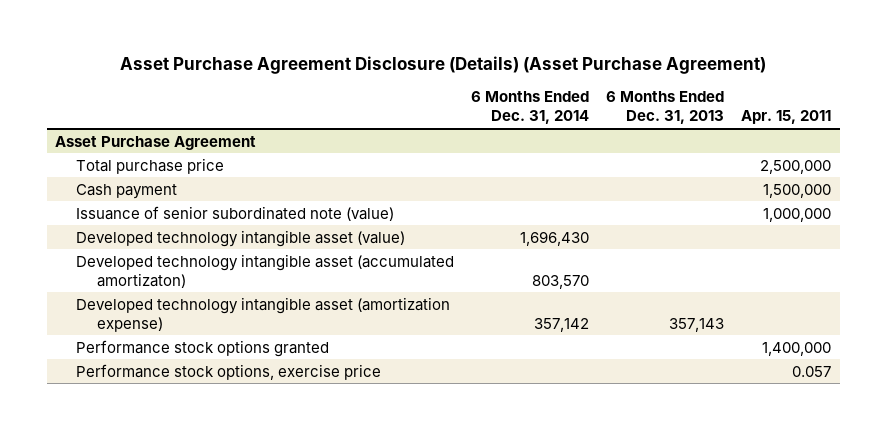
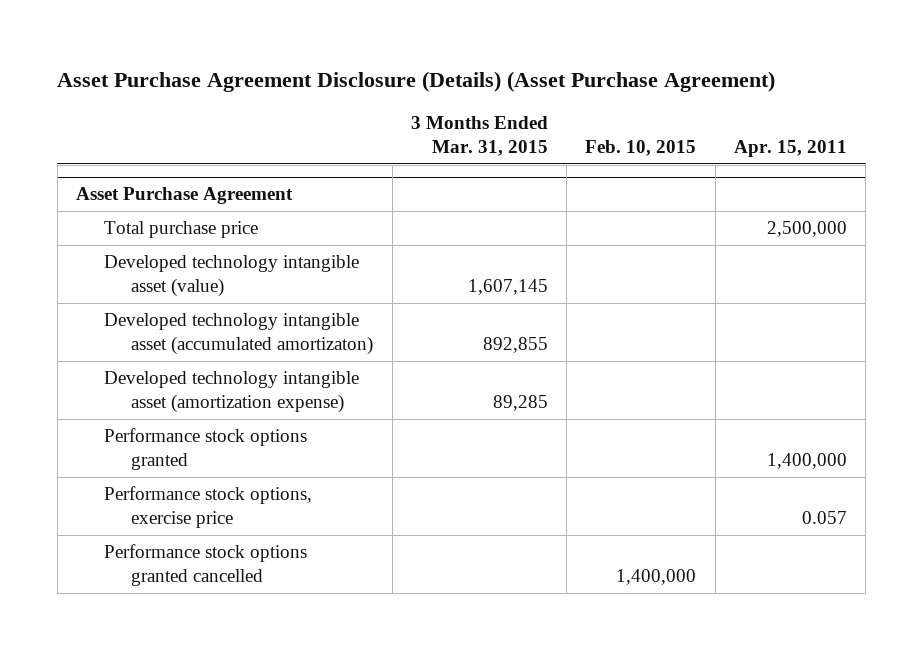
- | 6 Months Ended Dec. 31, 2014 | 6 Months Ended Dec. 31, 2013 | Apr. 15, 2011
+ | 3 Months Ended Mar. 31, 2015 | Feb. 10, 2015 | Apr. 15, 2011
@ Asset Purchase Agreement
- Cash payment | | | 1,500,000
- Issuance of senior subordinated note (value) | | | 1,000,000
+ Performance stock options granted cancelled | | 1,400,000 |

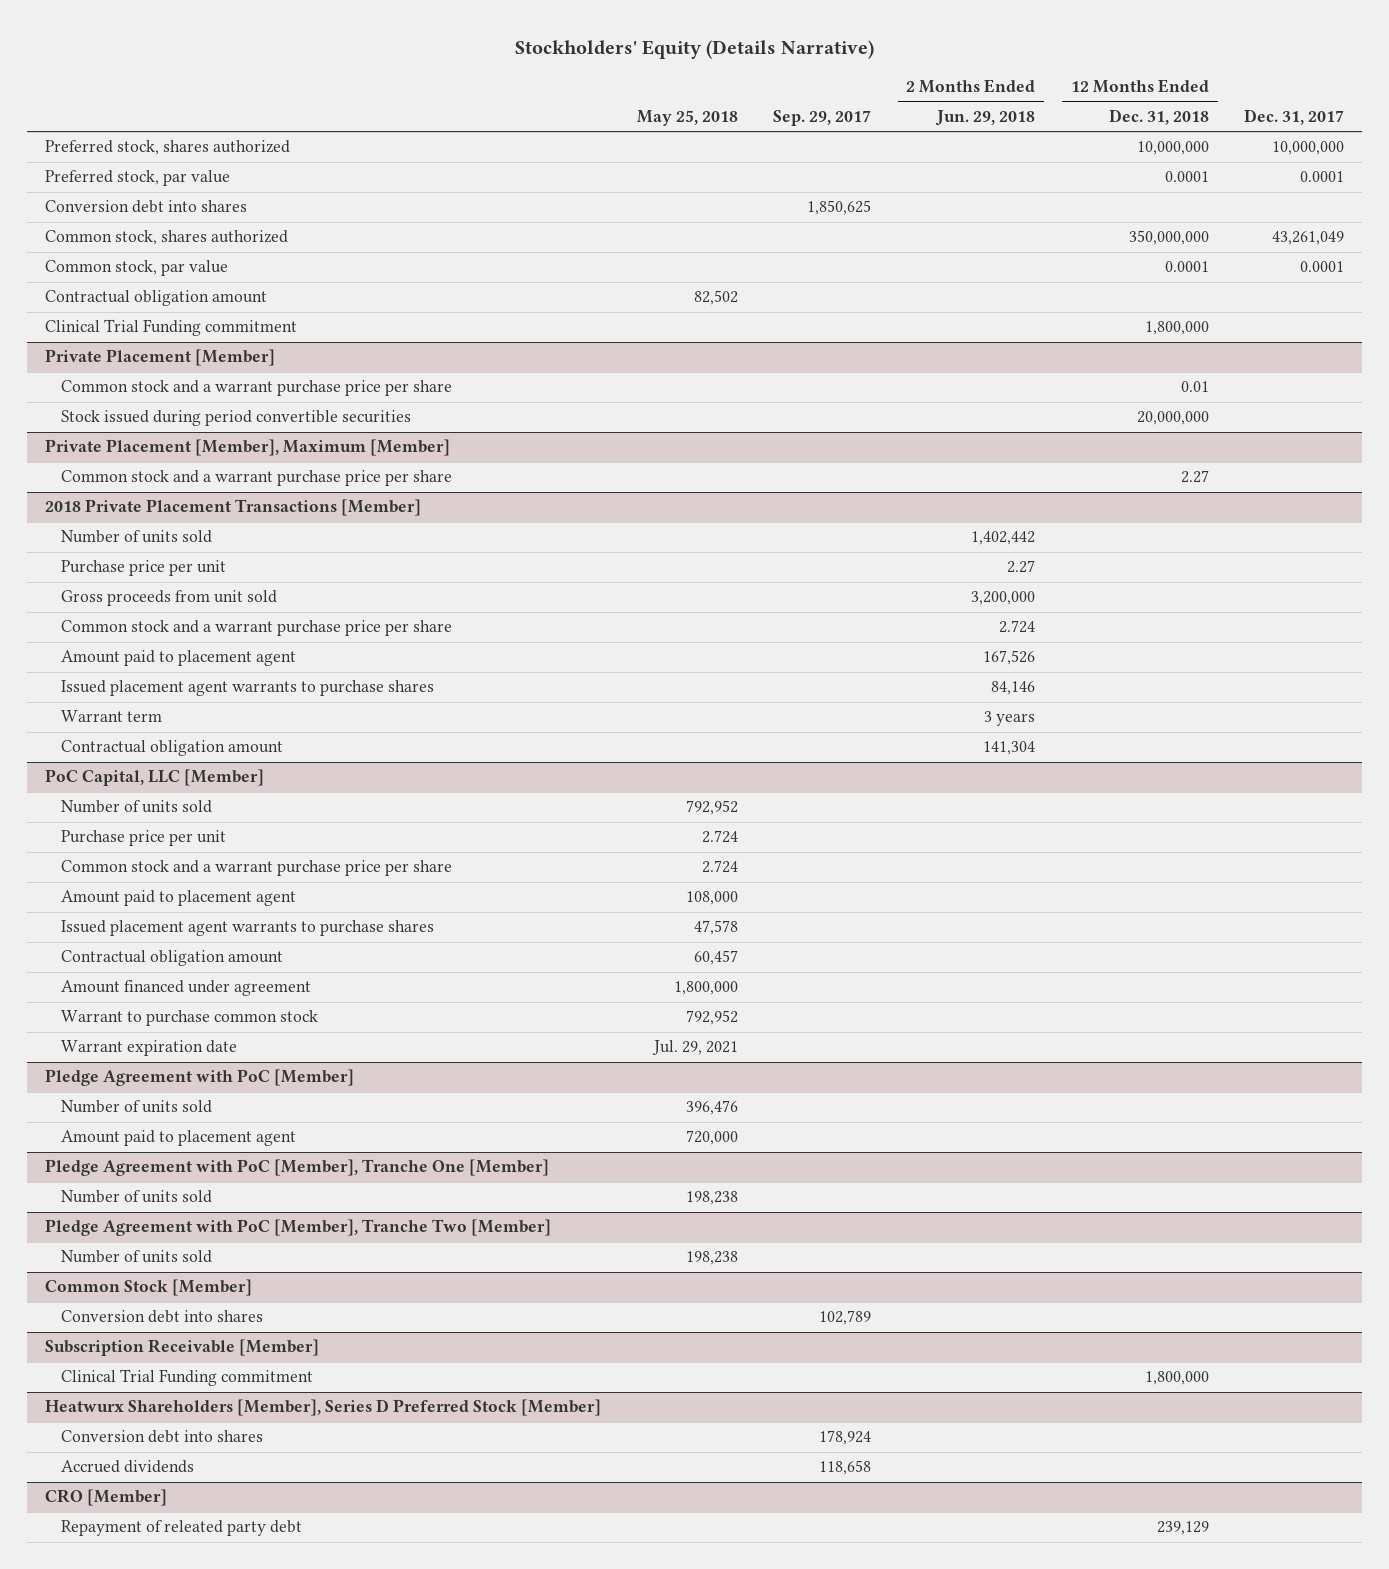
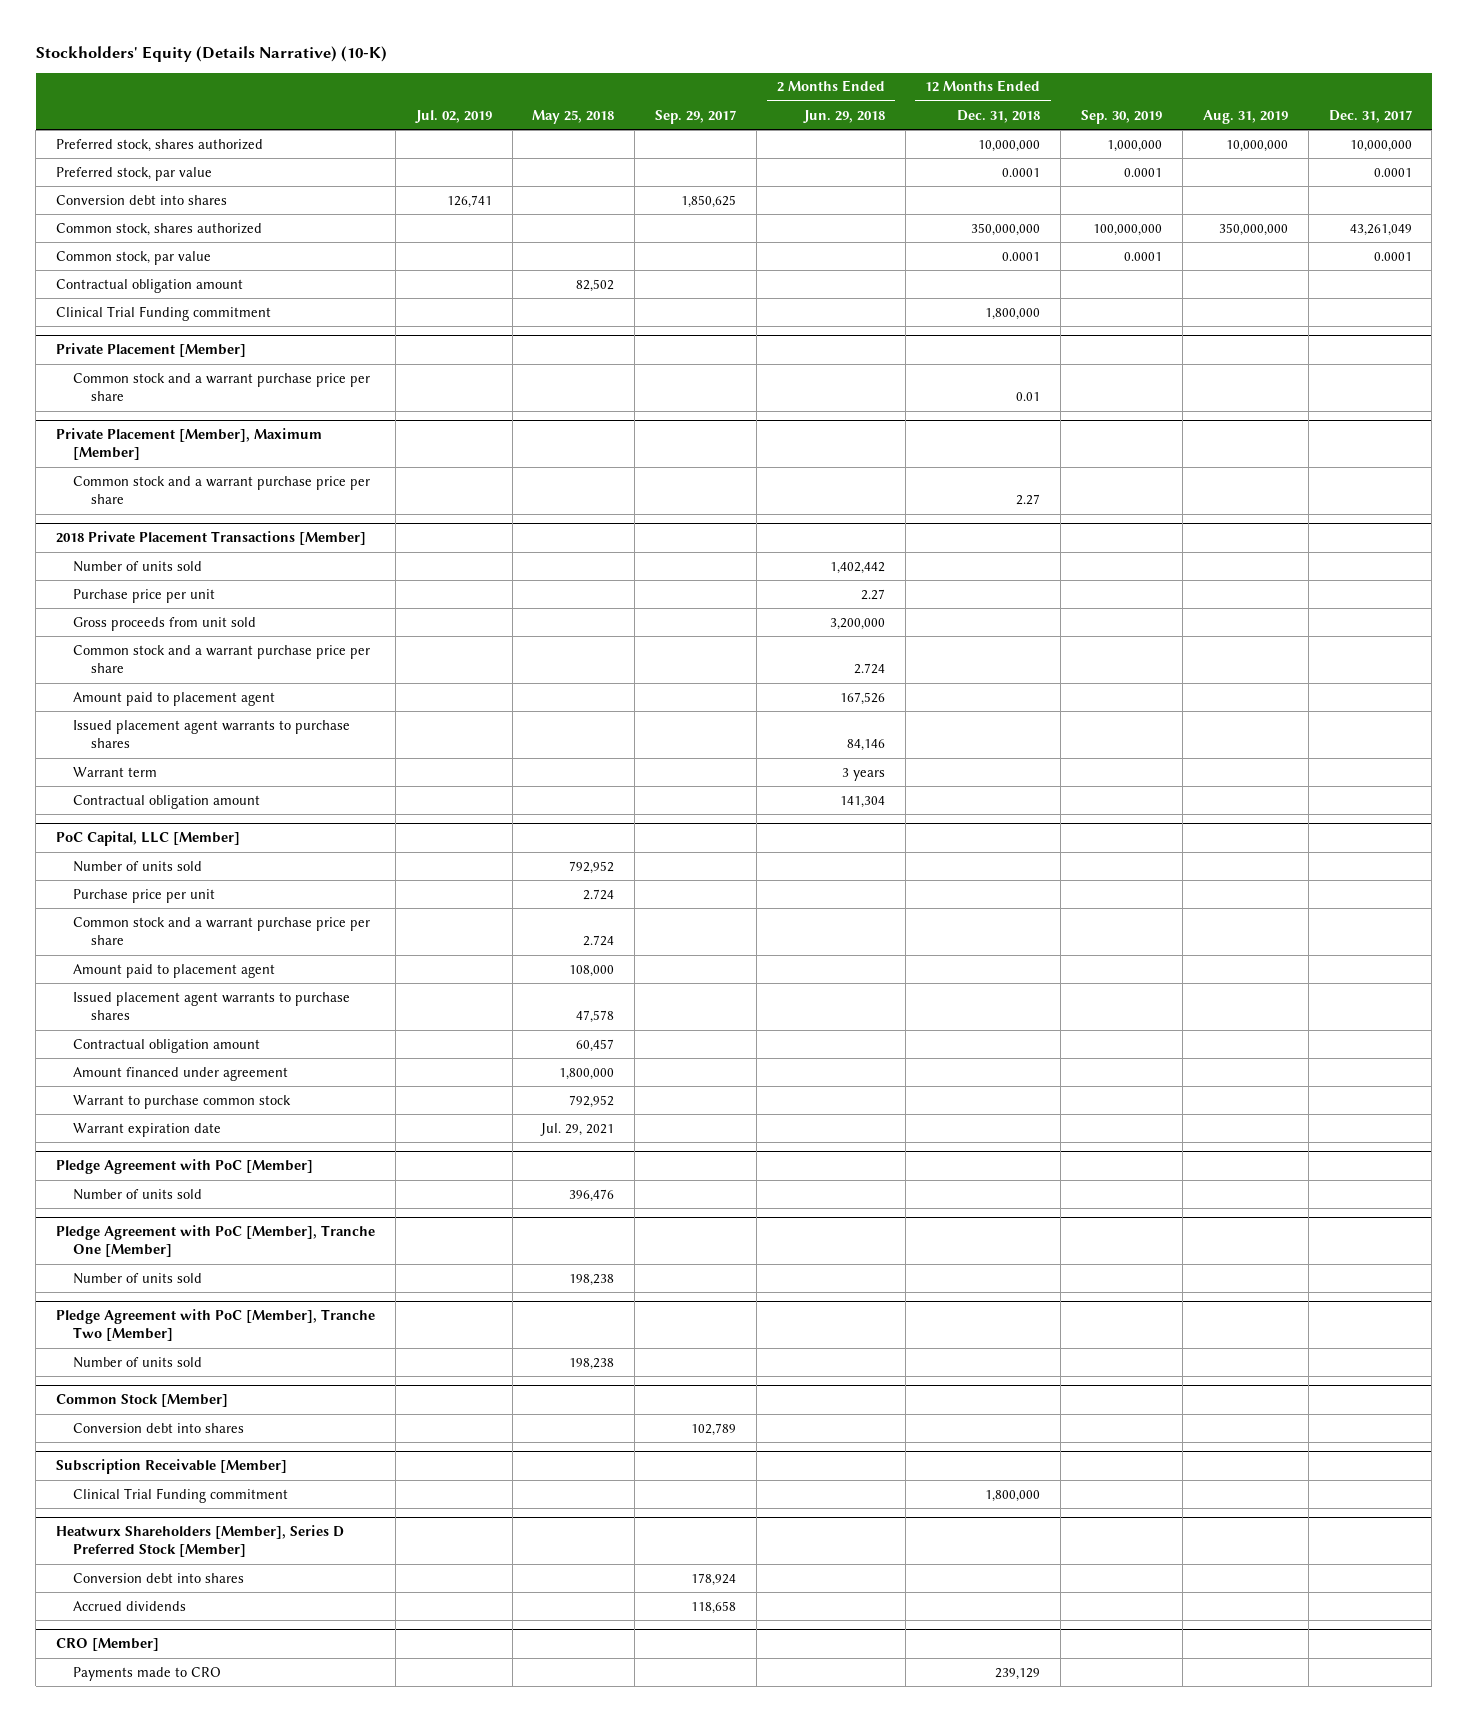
- Stockholders' Equity (Details Narrative)
+ Stockholders' Equity (Details Narrative) (10-K)
- | May 25, 2018 | Sep. 29, 2017 | 2 Months Ended Jun. 29, 2018 | 12 Months Ended Dec. 31, 2018 | Dec. 31, 2017
+ | Jul. 02, 2019 | May 25, 2018 | Sep. 29, 2017 | 2 Months Ended Jun. 29, 2018 | 12 Months Ended Dec. 31, 2018 | Sep. 30, 2019 | Aug. 31, 2019 | Dec. 31, 2017
@ Private Placement [Member]
- Stock issued during period convertible securities | | | | 20,000,000 |
@ Pledge Agreement with PoC [Member]
- Amount paid to placement agent | 720,000 | | | |
@ CRO [Member]
- Repayment of releated party debt | | | | 239,129 |
+ Payments made to CRO | | | | | 239,129 | | |

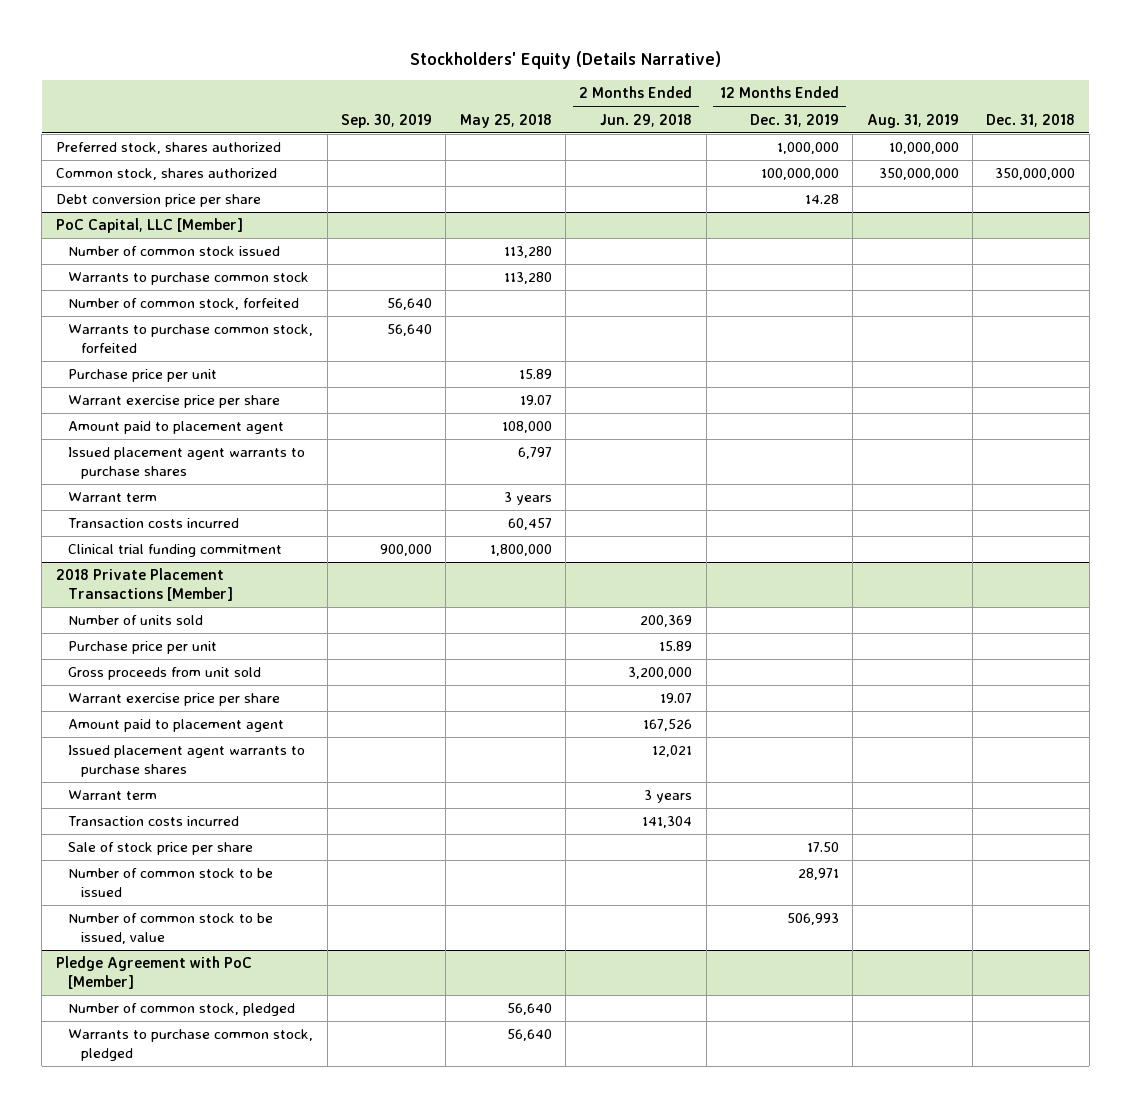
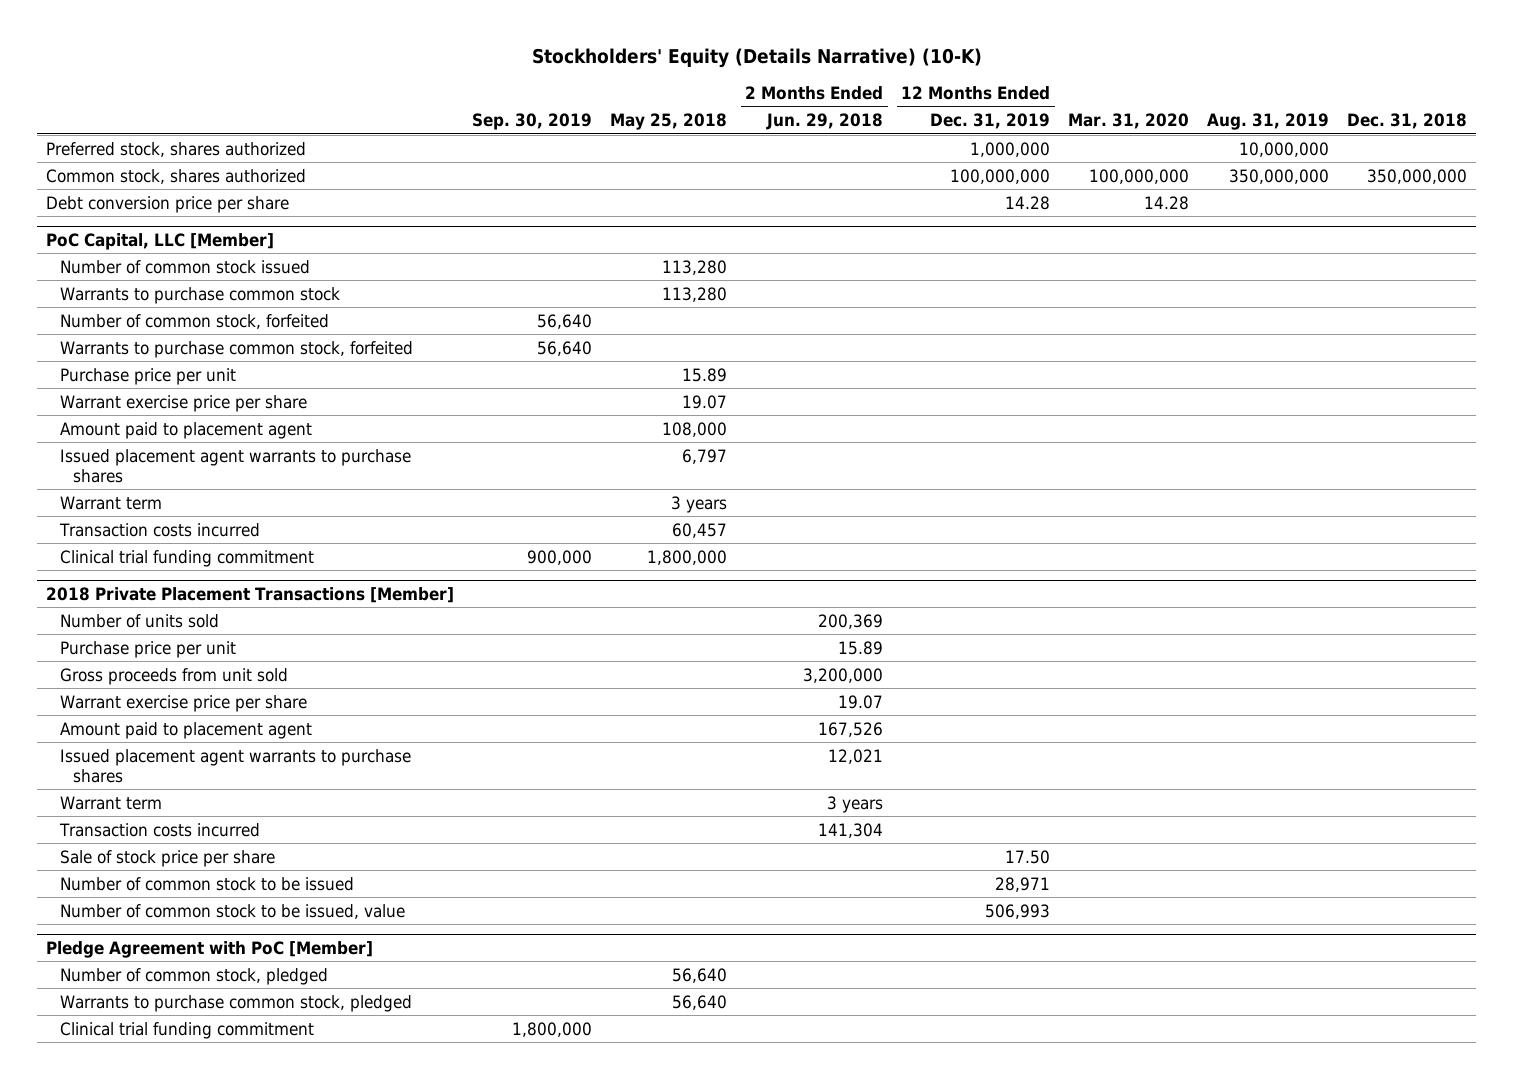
- Stockholders' Equity (Details Narrative)
+ Stockholders' Equity (Details Narrative) (10-K)
- | Sep. 30, 2019 | May 25, 2018 | 2 Months Ended Jun. 29, 2018 | 12 Months Ended Dec. 31, 2019 | Aug. 31, 2019 | Dec. 31, 2018
+ | Sep. 30, 2019 | May 25, 2018 | 2 Months Ended Jun. 29, 2018 | 12 Months Ended Dec. 31, 2019 | Mar. 31, 2020 | Aug. 31, 2019 | Dec. 31, 2018
@ Pledge Agreement with PoC [Member]
+ Clinical trial funding commitment | 1,800,000 | | | | | |

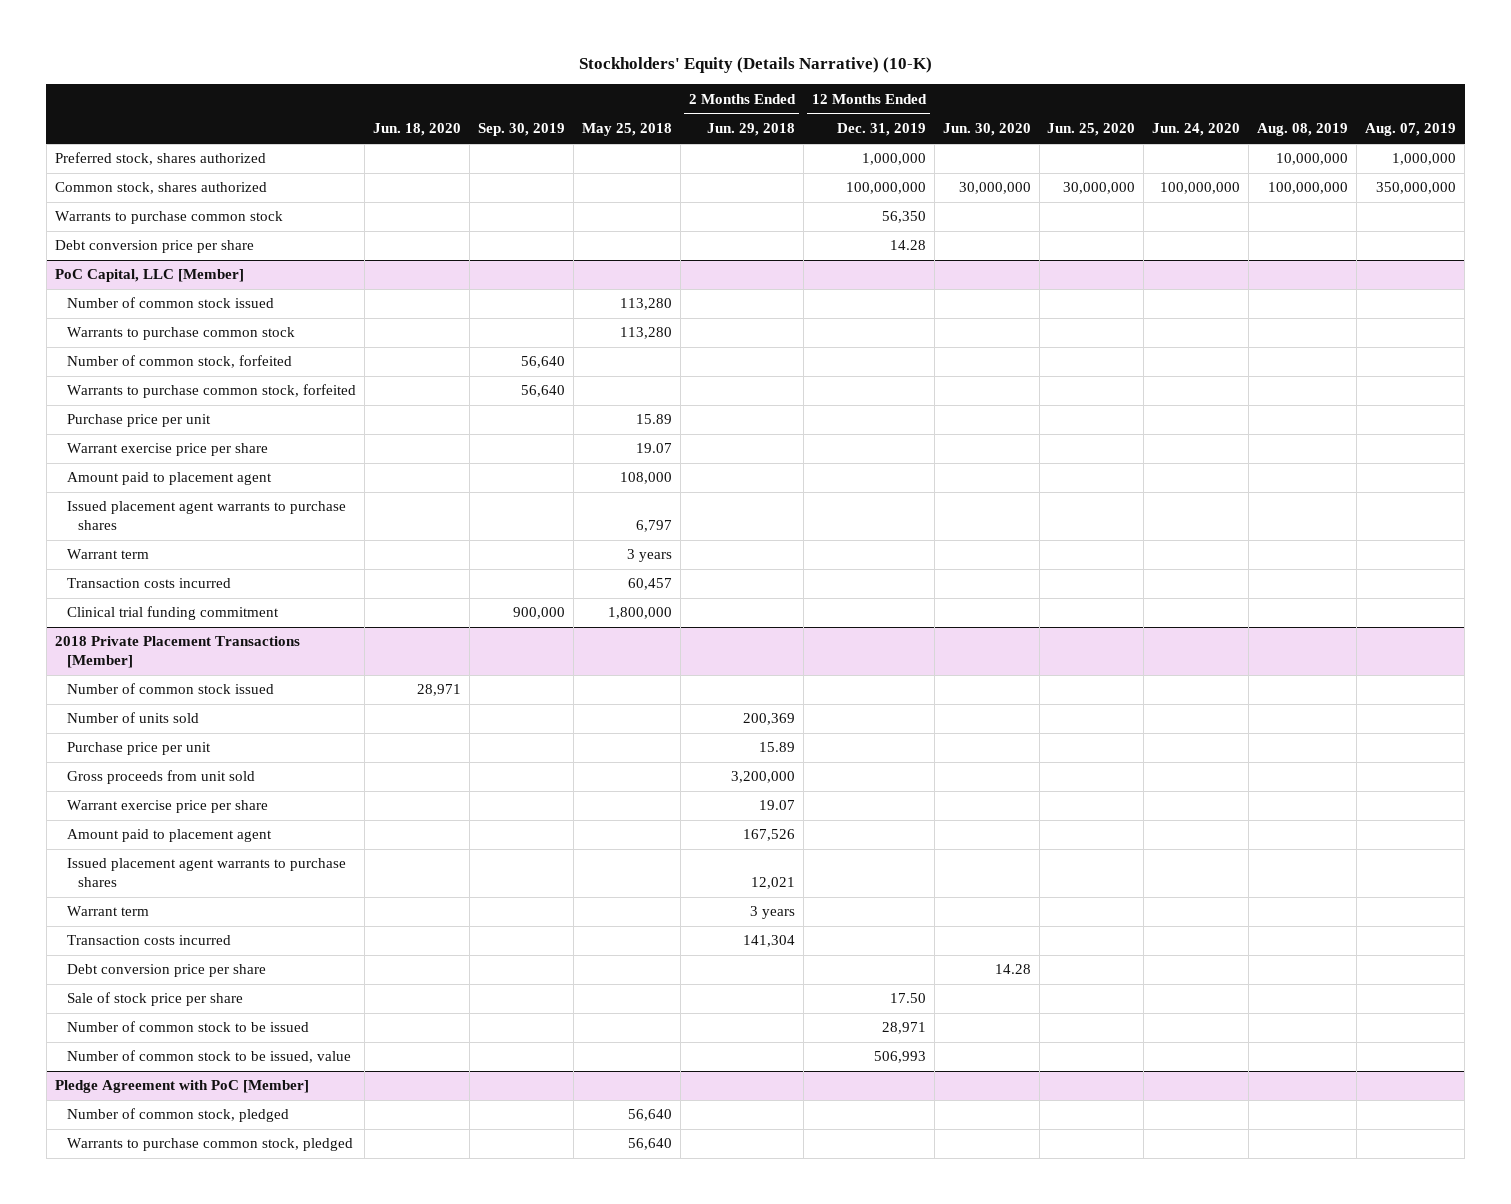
- | Sep. 30, 2019 | May 25, 2018 | 2 Months Ended Jun. 29, 2018 | 12 Months Ended Dec. 31, 2019 | Mar. 31, 2020 | Aug. 31, 2019 | Dec. 31, 2018
+ | Jun. 18, 2020 | Sep. 30, 2019 | May 25, 2018 | 2 Months Ended Jun. 29, 2018 | 12 Months Ended Dec. 31, 2019 | Jun. 30, 2020 | Jun. 25, 2020 | Jun. 24, 2020 | Aug. 08, 2019 | Aug. 07, 2019
+ Warrants to purchase common stock | | | | | 56,350 | | | | |
@ 2018 Private Placement Transactions [Member]
+ Number of common stock issued | 28,971 | | | | | | | | |
+ Debt conversion price per share | | | | | | 14.28 | | | |
@ Pledge Agreement with PoC [Member]
- Clinical trial funding commitment | 1,800,000 | | | | | |

